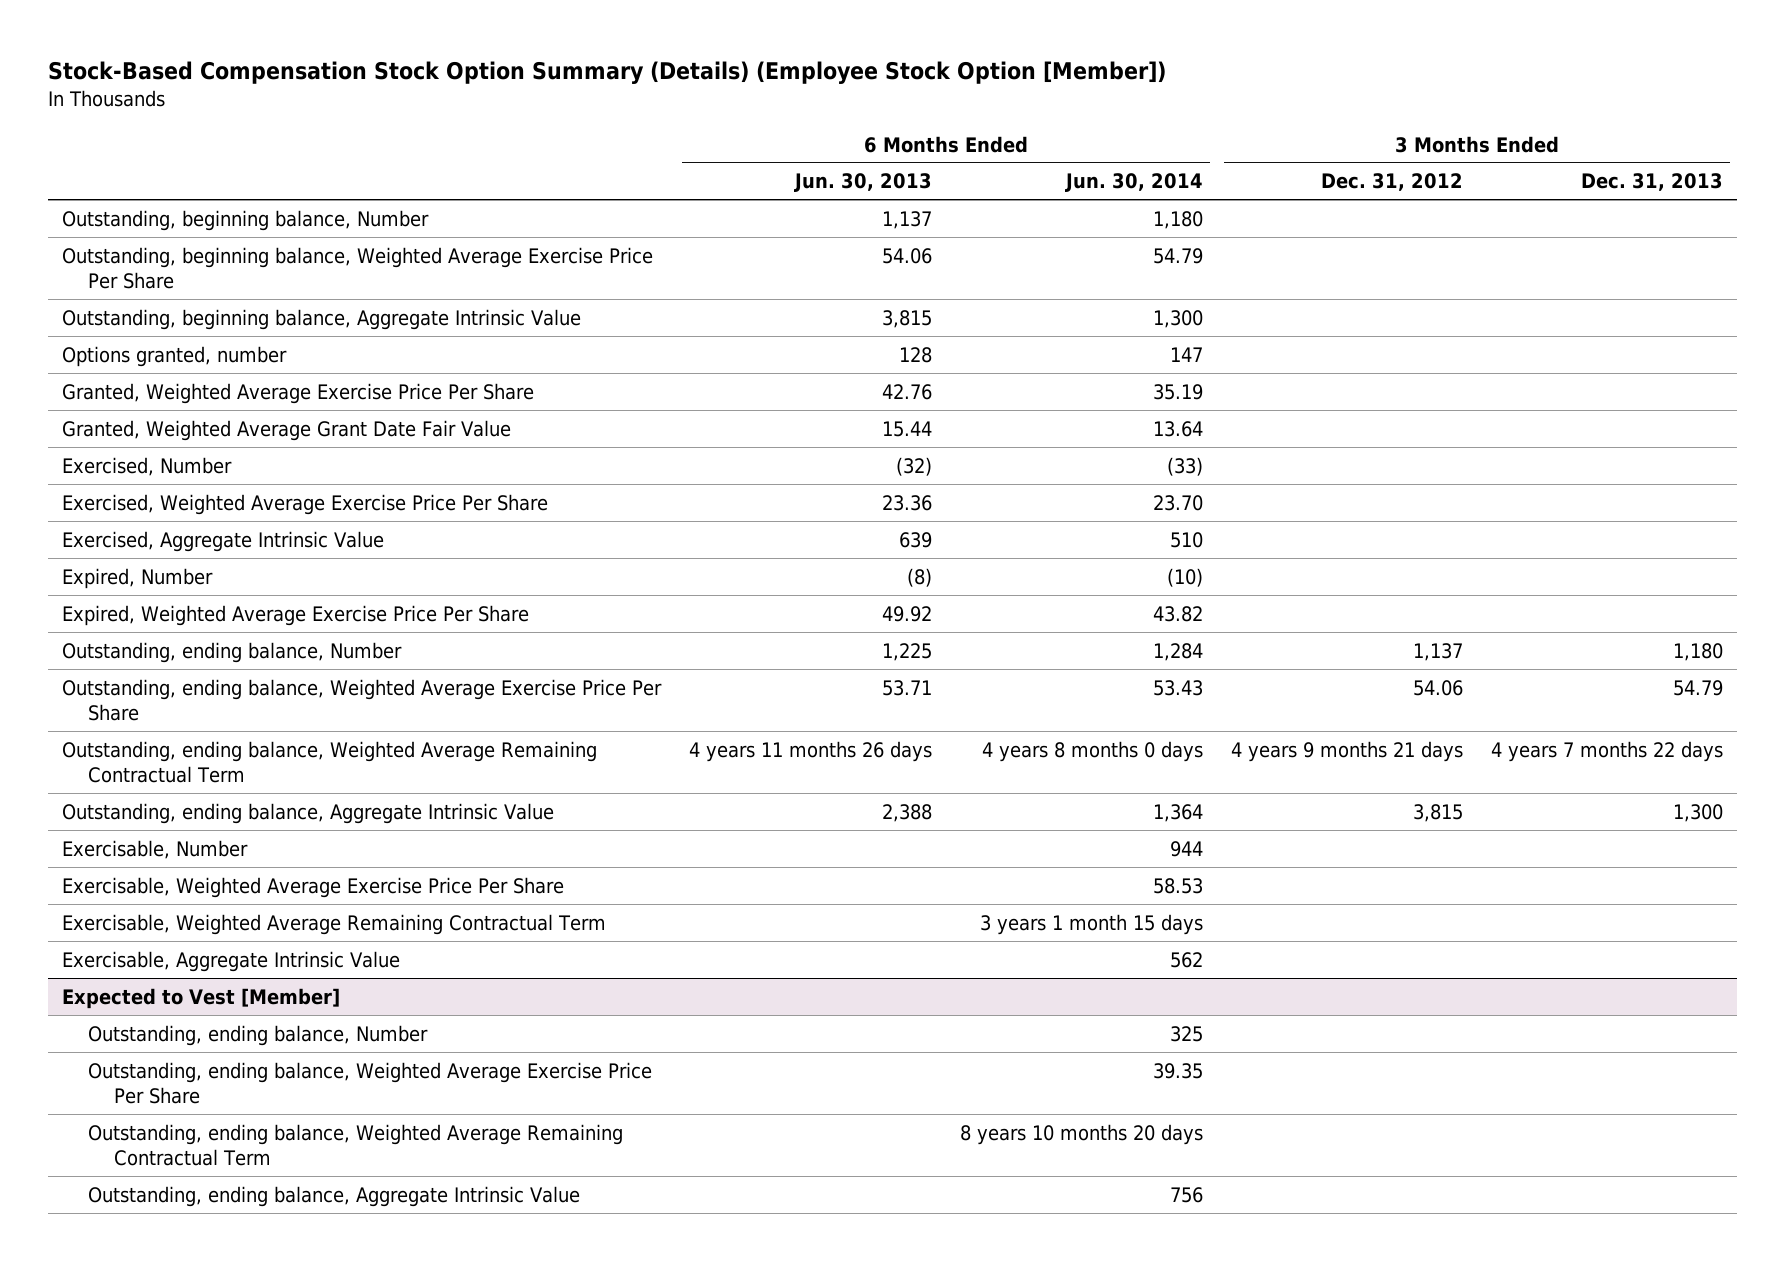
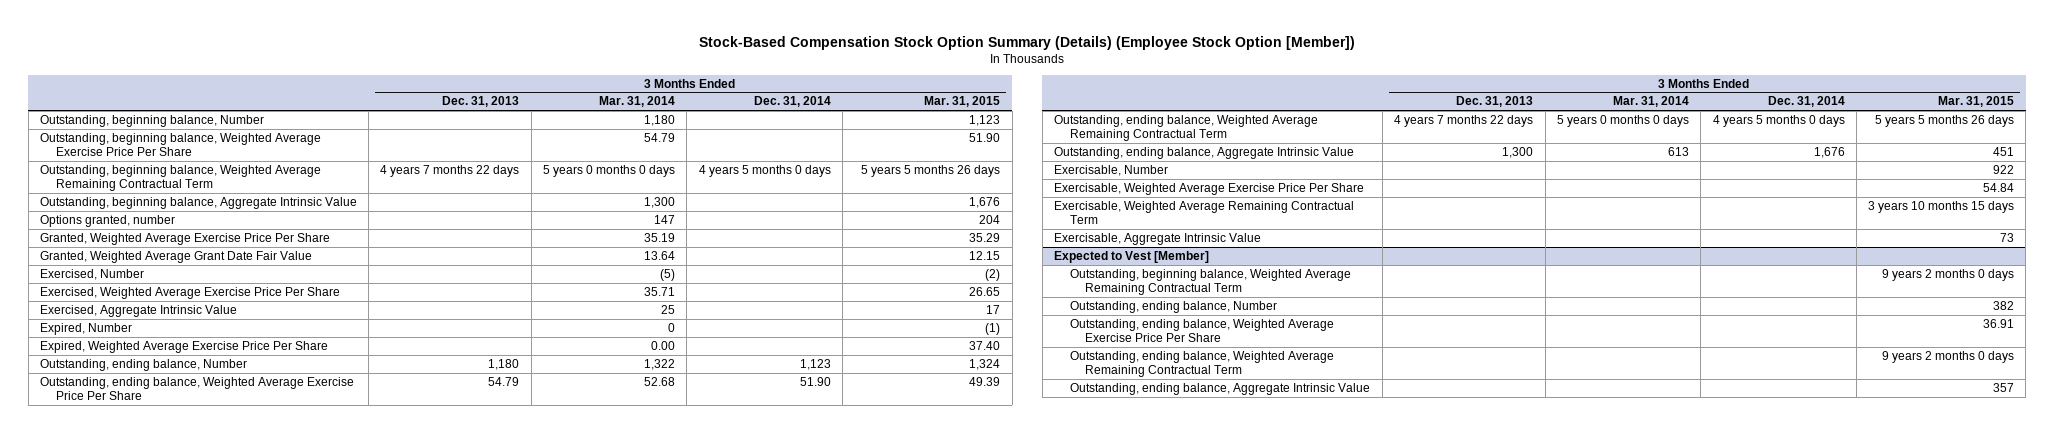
- | 6 Months Ended Jun. 30, 2013 | 6 Months Ended Jun. 30, 2014 | 3 Months Ended Dec. 31, 2012 | 3 Months Ended Dec. 31, 2013
+ | 3 Months Ended Dec. 31, 2013 | 3 Months Ended Mar. 31, 2014 | 3 Months Ended Dec. 31, 2014 | 3 Months Ended Mar. 31, 2015
+ Outstanding, beginning balance, Weighted Average Remaining Contractual Term | 4 years 7 months 22 days | 5 years 0 months 0 days | 4 years 5 months 0 days | 5 years 5 months 26 days
@ Expected to Vest [Member]
+ Outstanding, beginning balance, Weighted Average Remaining Contractual Term | | | | 9 years 2 months 0 days

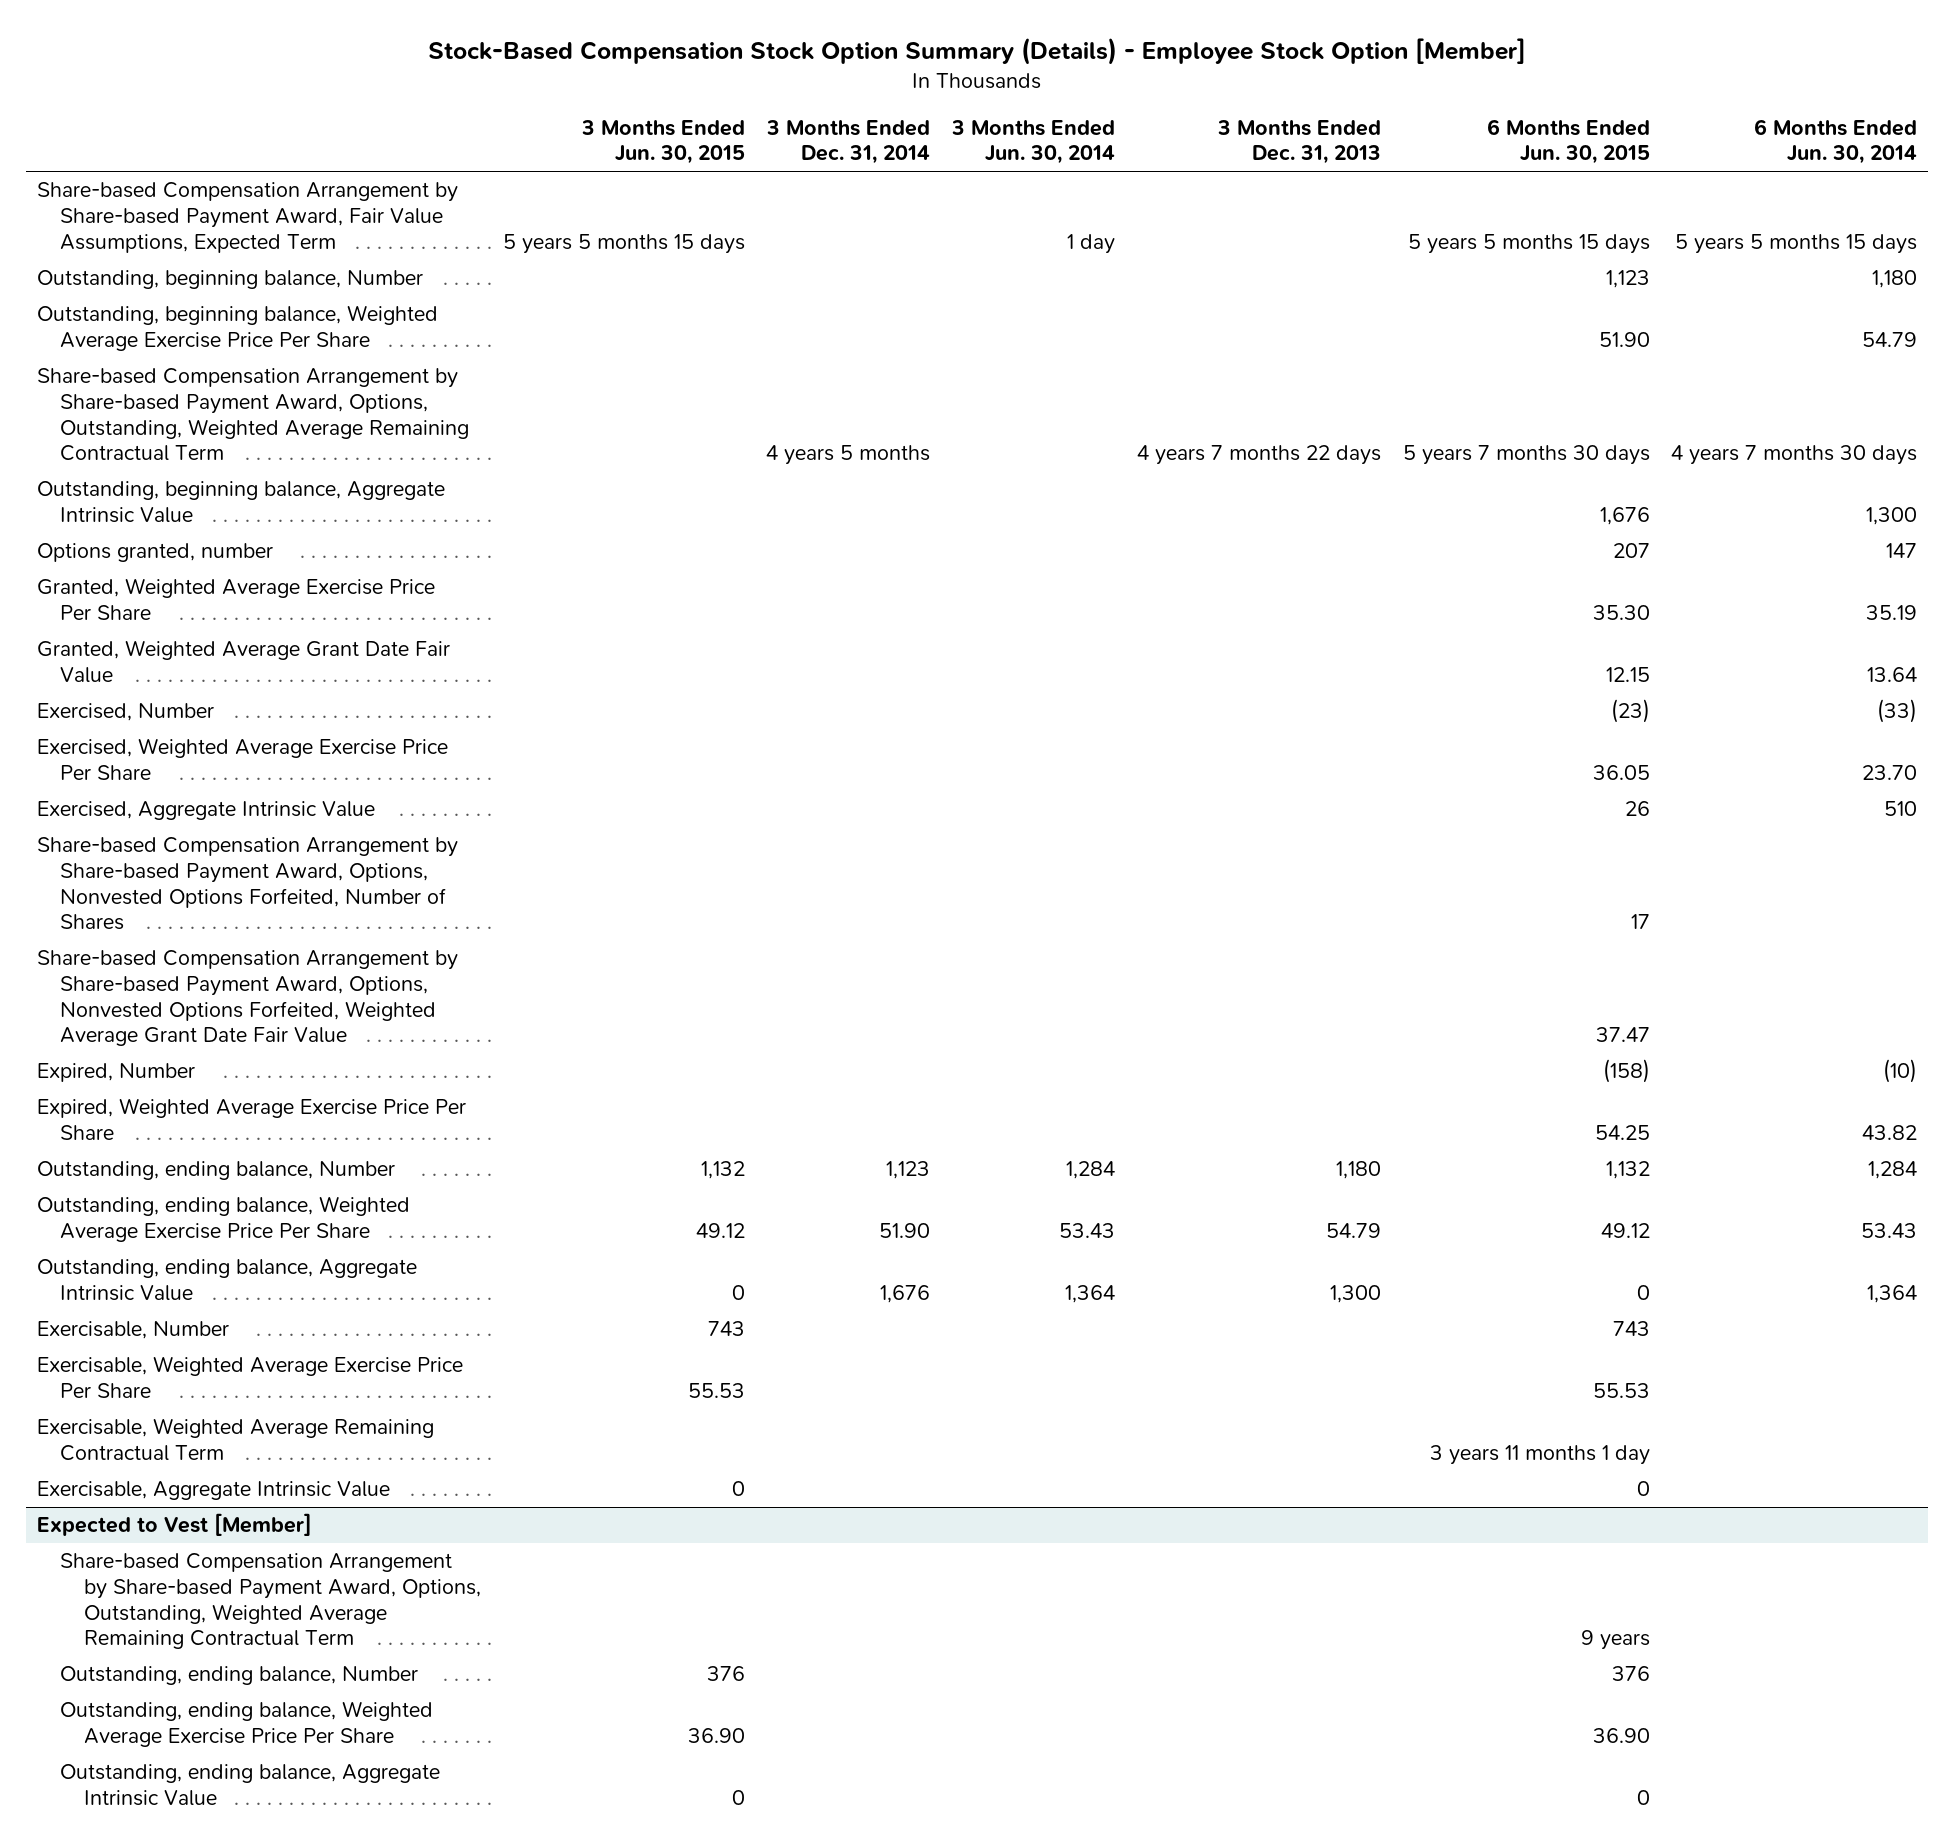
- Stock-Based Compensation Stock Option Summary (Details) (Employee Stock Option [Member])
+ Stock-Based Compensation Stock Option Summary (Details) - Employee Stock Option [Member]
- | 3 Months Ended Dec. 31, 2013 | 3 Months Ended Mar. 31, 2014 | 3 Months Ended Dec. 31, 2014 | 3 Months Ended Mar. 31, 2015
+ | 3 Months Ended Jun. 30, 2015 | 3 Months Ended Dec. 31, 2014 | 3 Months Ended Jun. 30, 2014 | 3 Months Ended Dec. 31, 2013 | 6 Months Ended Jun. 30, 2015 | 6 Months Ended Jun. 30, 2014
+ Share-based Compensation Arrangement by Share-based Payment Award, Fair Value Assumptions, Expected Term | 5 years 5 months 15 days | | 1 day | | 5 years 5 months 15 days | 5 years 5 months 15 days
- Outstanding, beginning balance, Weighted Average Remaining Contractual Term | 4 years 7 months 22 days | 5 years 0 months 0 days | 4 years 5 months 0 days | 5 years 5 months 26 days
+ Share-based Compensation Arrangement by Share-based Payment Award, Options, Outstanding, Weighted Average Remaining Contractual Term | | 4 years 5 months | | 4 years 7 months 22 days | 5 years 7 months 30 days | 4 years 7 months 30 days
+ Share-based Compensation Arrangement by Share-based Payment Award, Options, Nonvested Options Forfeited, Number of Shares | | | | | 17 |
+ Share-based Compensation Arrangement by Share-based Payment Award, Options, Nonvested Options Forfeited, Weighted Average Grant Date Fair Value | | | | | 37.47 |
- Outstanding, ending balance, Weighted Average Remaining Contractual Term | 4 years 7 months 22 days | 5 years 0 months 0 days | 4 years 5 months 0 days | 5 years 5 months 26 days
@ Expected to Vest [Member]
- Outstanding, beginning balance, Weighted Average Remaining Contractual Term | | | | 9 years 2 months 0 days
+ Share-based Compensation Arrangement by Share-based Payment Award, Options, Outstanding, Weighted Average Remaining Contractual Term | | | | | 9 years |
- Outstanding, ending balance, Weighted Average Remaining Contractual Term | | | | 9 years 2 months 0 days

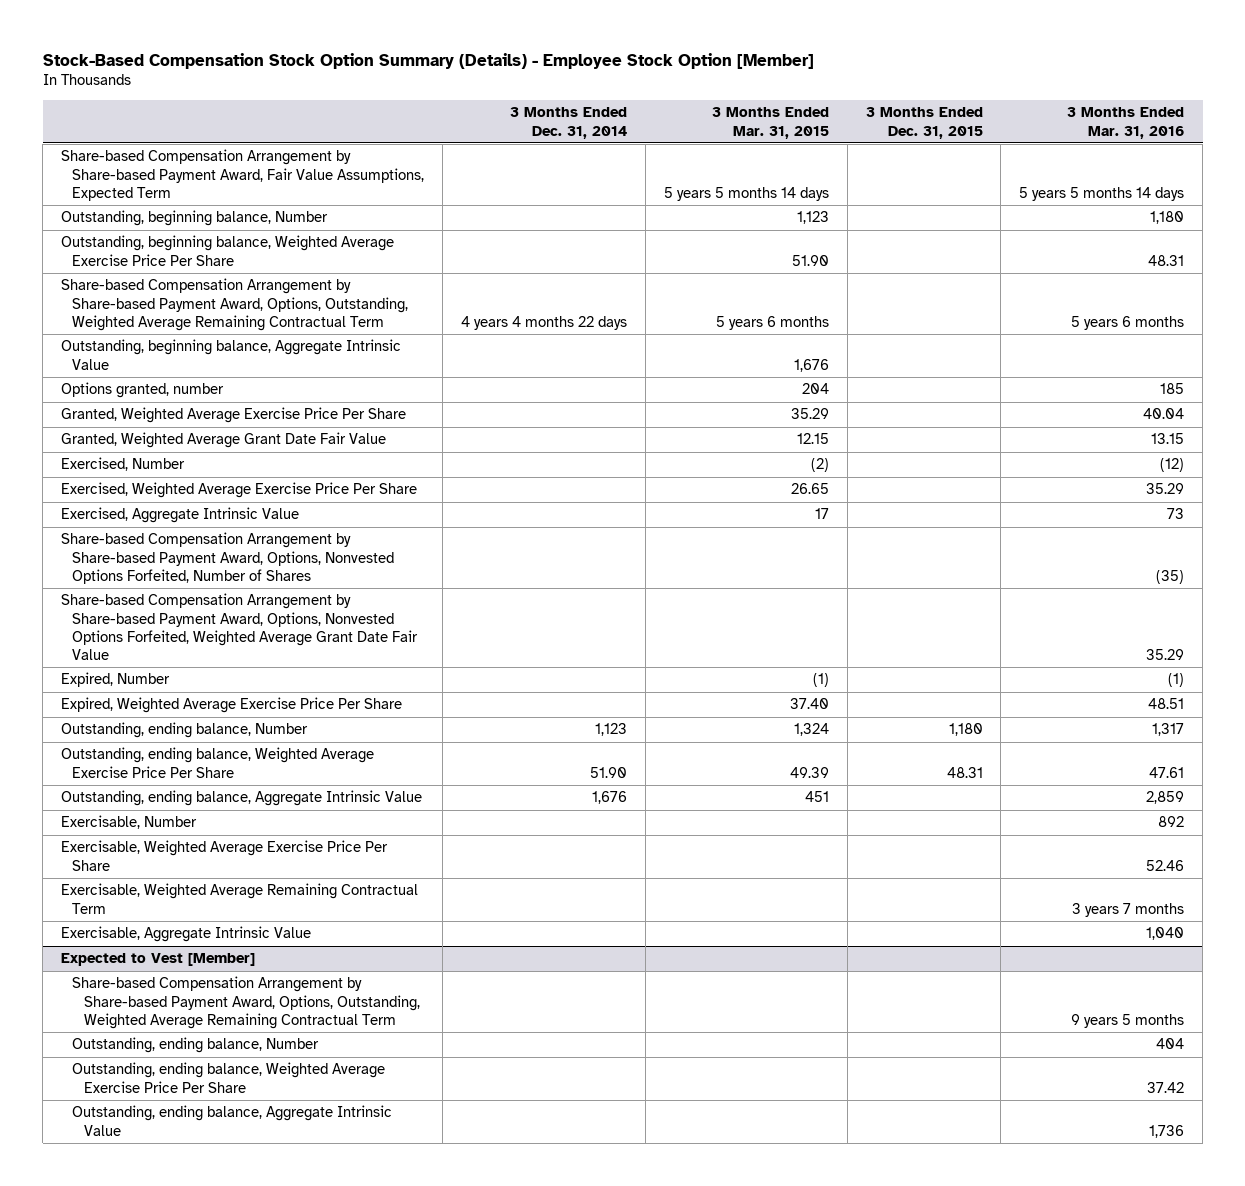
- | 3 Months Ended Jun. 30, 2015 | 3 Months Ended Dec. 31, 2014 | 3 Months Ended Jun. 30, 2014 | 3 Months Ended Dec. 31, 2013 | 6 Months Ended Jun. 30, 2015 | 6 Months Ended Jun. 30, 2014
+ | 3 Months Ended Dec. 31, 2014 | 3 Months Ended Mar. 31, 2015 | 3 Months Ended Dec. 31, 2015 | 3 Months Ended Mar. 31, 2016
- Share-based Compensation Arrangement by Share-based Payment Award, Options, Outstanding, Weighted Average Remaining Contractual Term | | 4 years 5 months | | 4 years 7 months 22 days | 5 years 7 months 30 days | 4 years 7 months 30 days
+ Share-based Compensation Arrangement by Share-based Payment Award, Options, Outstanding, Weighted Average Remaining Contractual Term | 4 years 4 months 22 days | 5 years 6 months | | 5 years 6 months

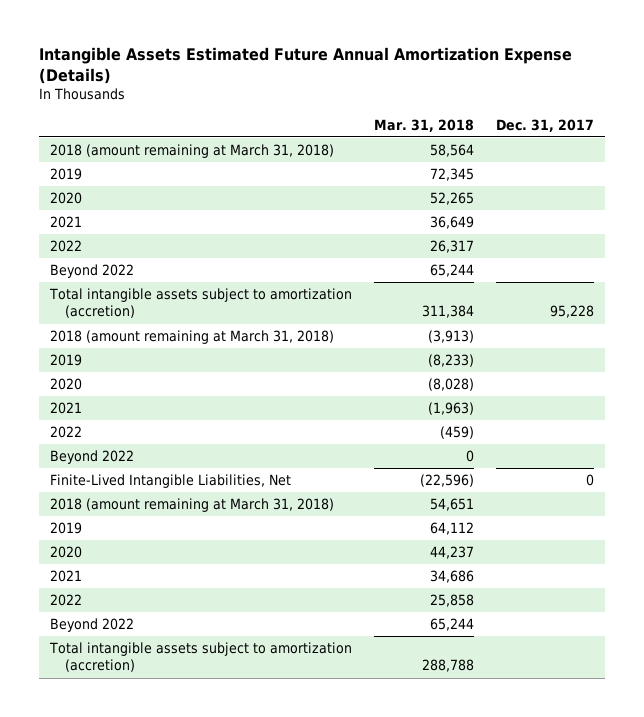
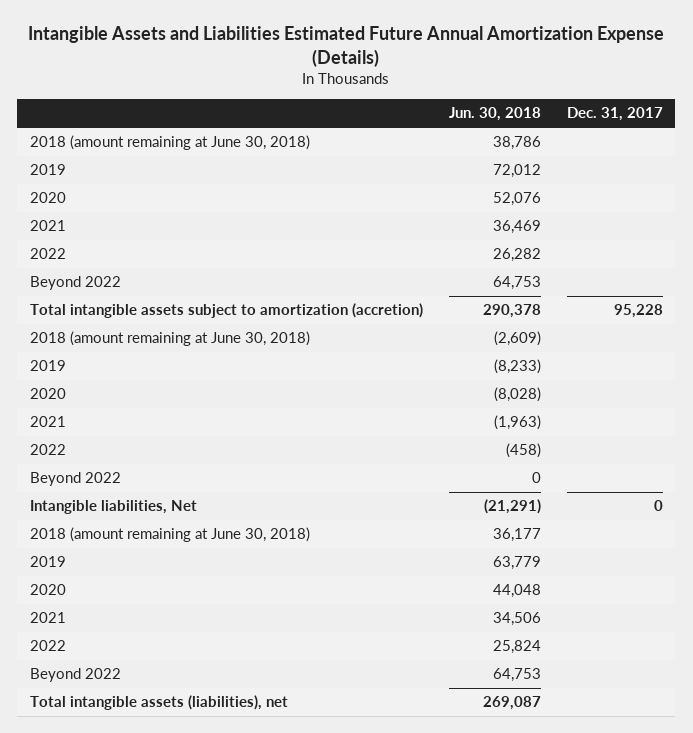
- Intangible Assets Estimated Future Annual Amortization Expense (Details)
+ Intangible Assets and Liabilities Estimated Future Annual Amortization Expense (Details)
- | Mar. 31, 2018 | Dec. 31, 2017
+ | Jun. 30, 2018 | Dec. 31, 2017
- 2018 (amount remaining at March 31, 2018) | 58,564 |
+ 2018 (amount remaining at June 30, 2018) | 38,786 |
- 2018 (amount remaining at March 31, 2018) | (3,913) |
+ 2018 (amount remaining at June 30, 2018) | (2,609) |
- Finite-Lived Intangible Liabilities, Net | (22,596) | 0
- 2018 (amount remaining at March 31, 2018) | 54,651 |
+ Intangible liabilities, Net | (21,291) | 0
+ 2018 (amount remaining at June 30, 2018) | 36,177 |
- Total intangible assets subject to amortization (accretion) | 288,788 |
+ Total intangible assets (liabilities), net | 269,087 |

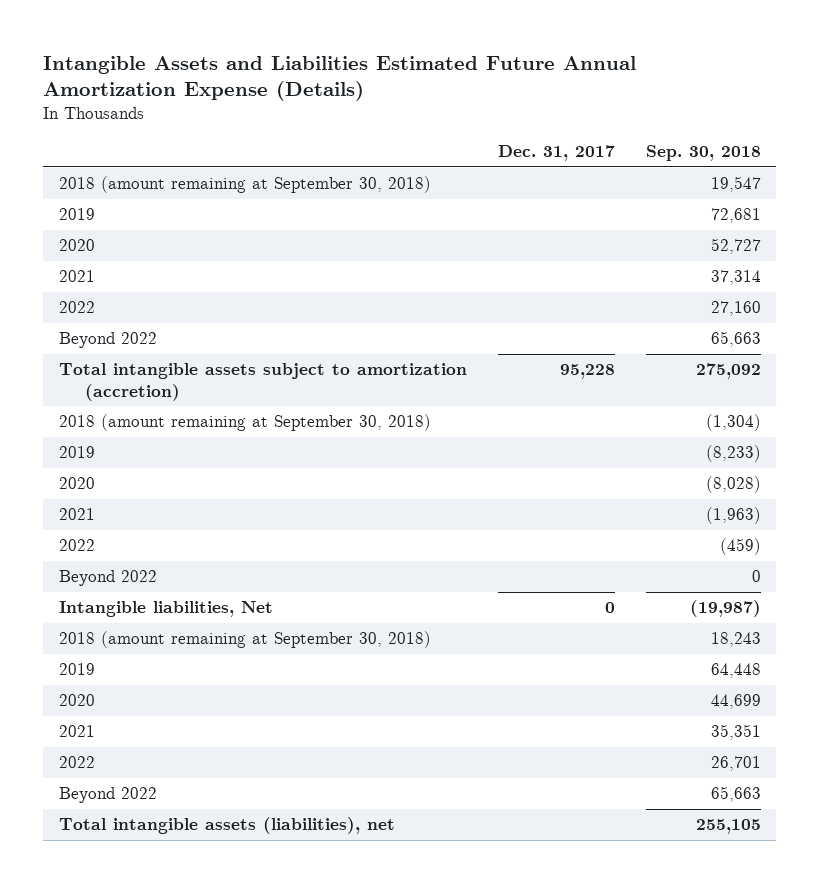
- | Jun. 30, 2018 | Dec. 31, 2017
+ | Dec. 31, 2017 | Sep. 30, 2018
- 2018 (amount remaining at June 30, 2018) | 38,786 |
+ 2018 (amount remaining at September 30, 2018) | | 19,547
- 2018 (amount remaining at June 30, 2018) | (2,609) |
+ 2018 (amount remaining at September 30, 2018) | | (1,304)
- 2018 (amount remaining at June 30, 2018) | 36,177 |
+ 2018 (amount remaining at September 30, 2018) | | 18,243

